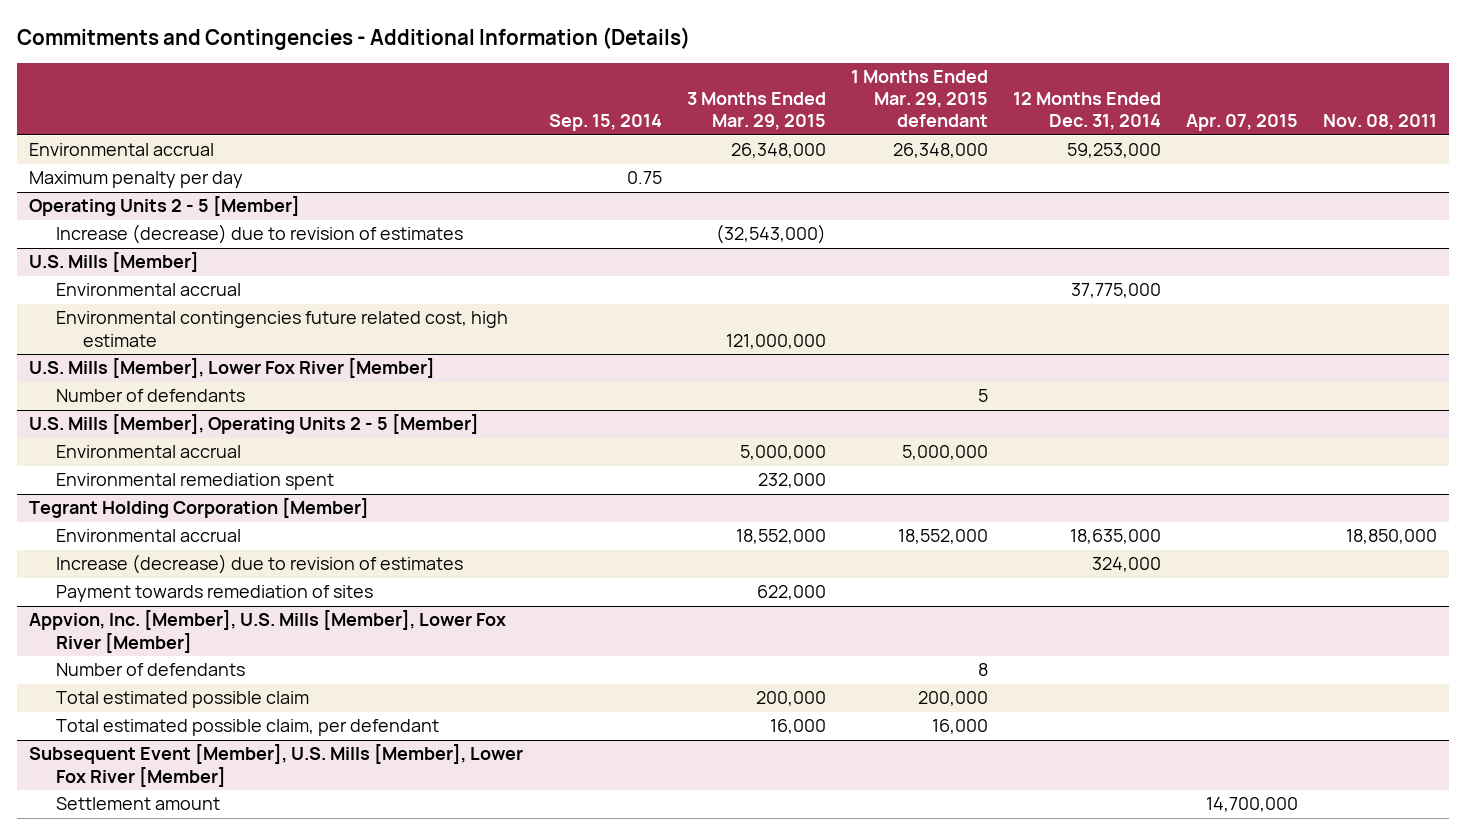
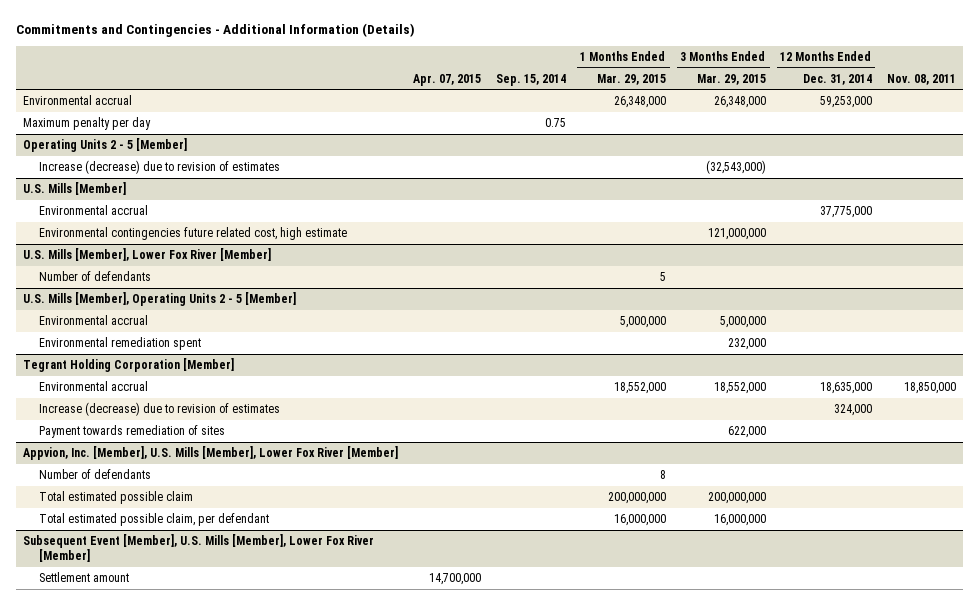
- | Sep. 15, 2014 | 3 Months Ended Mar. 29, 2015 | 1 Months Ended Mar. 29, 2015 defendant | 12 Months Ended Dec. 31, 2014 | Apr. 07, 2015 | Nov. 08, 2011
+ | Apr. 07, 2015 | Sep. 15, 2014 | 1 Months Ended Mar. 29, 2015 | 3 Months Ended Mar. 29, 2015 | 12 Months Ended Dec. 31, 2014 | Nov. 08, 2011
@ Appvion, Inc. [Member], U.S. Mills [Member], Lower Fox River [Member]
- Total estimated possible claim | | 200,000 | 200,000 | | |
- Total estimated possible claim, per defendant | | 16,000 | 16,000 | | |
+ Total estimated possible claim | | | 200,000,000 | 200,000,000 | |
+ Total estimated possible claim, per defendant | | | 16,000,000 | 16,000,000 | |

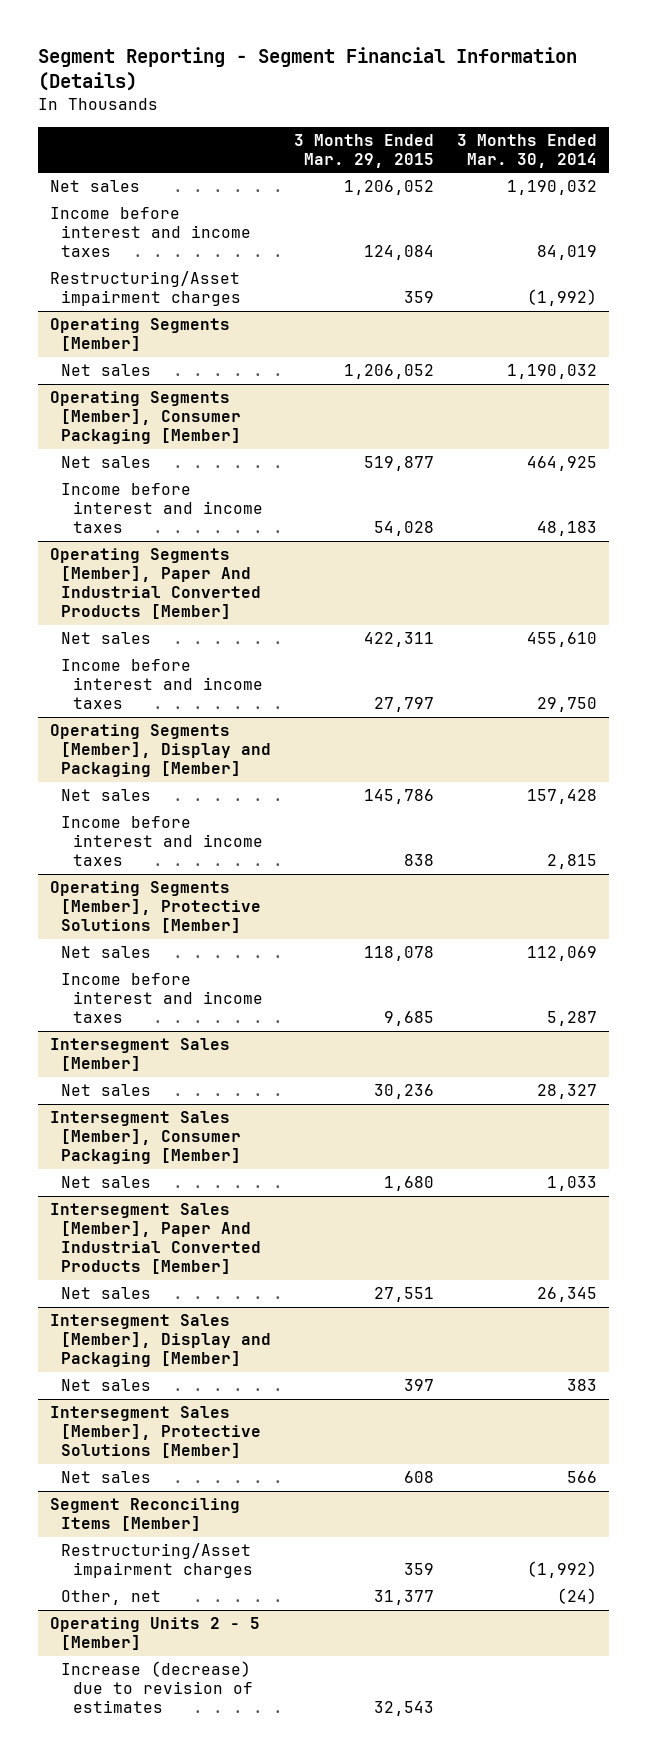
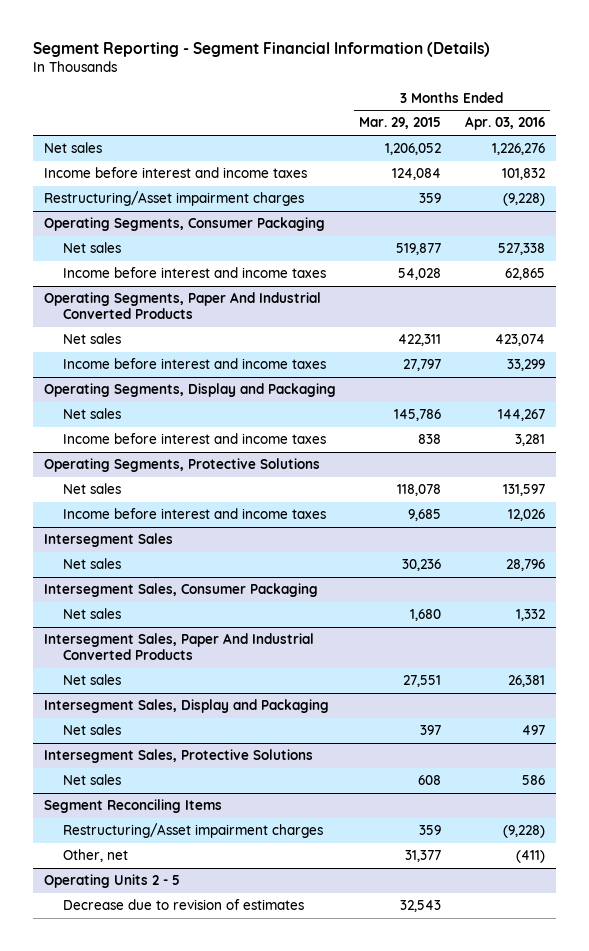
- | 3 Months Ended Mar. 29, 2015 | 3 Months Ended Mar. 30, 2014
+ | 3 Months Ended Mar. 29, 2015 | 3 Months Ended Apr. 03, 2016
- Operating Segments [Member]
- Net sales | 1,206,052 | 1,190,032
- Operating Segments [Member], Consumer Packaging [Member]
+ Operating Segments, Consumer Packaging
- Operating Segments [Member], Paper And Industrial Converted Products [Member]
+ Operating Segments, Paper And Industrial Converted Products
- Operating Segments [Member], Display and Packaging [Member]
+ Operating Segments, Display and Packaging
- Operating Segments [Member], Protective Solutions [Member]
+ Operating Segments, Protective Solutions
- Intersegment Sales [Member]
+ Intersegment Sales
- Intersegment Sales [Member], Consumer Packaging [Member]
+ Intersegment Sales, Consumer Packaging
- Intersegment Sales [Member], Paper And Industrial Converted Products [Member]
+ Intersegment Sales, Paper And Industrial Converted Products
- Intersegment Sales [Member], Display and Packaging [Member]
+ Intersegment Sales, Display and Packaging
- Intersegment Sales [Member], Protective Solutions [Member]
+ Intersegment Sales, Protective Solutions
- Segment Reconciling Items [Member]
+ Segment Reconciling Items
- Operating Units 2 - 5 [Member]
- Increase (decrease) due to revision of estimates | 32,543 |
+ Operating Units 2 - 5
+ Decrease due to revision of estimates | 32,543 |

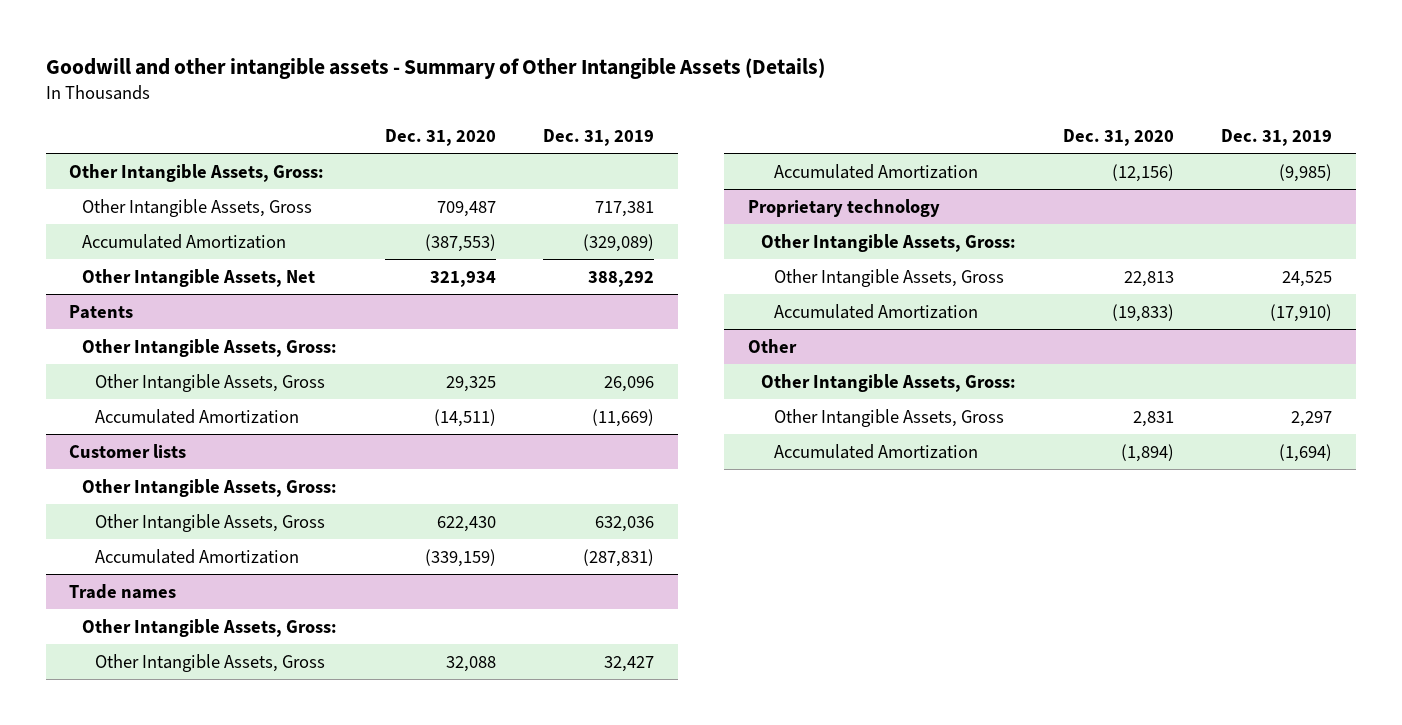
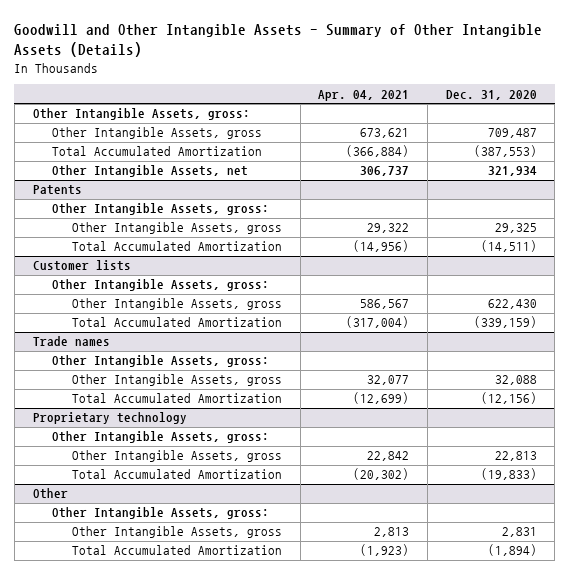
- Goodwill and other intangible assets - Summary of Other Intangible Assets (Details)
+ Goodwill and Other Intangible Assets - Summary of Other Intangible Assets (Details)
- | Dec. 31, 2020 | Dec. 31, 2019
+ | Apr. 04, 2021 | Dec. 31, 2020
- Other Intangible Assets, Gross:
- Other Intangible Assets, Gross | 709,487 | 717,381
- Accumulated Amortization | (387,553) | (329,089)
- Other Intangible Assets, Net | 321,934 | 388,292
+ Other Intangible Assets, gross:
+ Other Intangible Assets, gross | 673,621 | 709,487
+ Total Accumulated Amortization | (366,884) | (387,553)
+ Other Intangible Assets, net | 306,737 | 321,934
@ Patents
- Other Intangible Assets, Gross:
- Other Intangible Assets, Gross | 29,325 | 26,096
- Accumulated Amortization | (14,511) | (11,669)
+ Other Intangible Assets, gross:
+ Other Intangible Assets, gross | 29,322 | 29,325
+ Total Accumulated Amortization | (14,956) | (14,511)
@ Customer lists
- Other Intangible Assets, Gross:
- Other Intangible Assets, Gross | 622,430 | 632,036
- Accumulated Amortization | (339,159) | (287,831)
+ Other Intangible Assets, gross:
+ Other Intangible Assets, gross | 586,567 | 622,430
+ Total Accumulated Amortization | (317,004) | (339,159)
@ Trade names
- Other Intangible Assets, Gross:
- Other Intangible Assets, Gross | 32,088 | 32,427
- Accumulated Amortization | (12,156) | (9,985)
+ Other Intangible Assets, gross:
+ Other Intangible Assets, gross | 32,077 | 32,088
+ Total Accumulated Amortization | (12,699) | (12,156)
@ Proprietary technology
- Other Intangible Assets, Gross:
- Other Intangible Assets, Gross | 22,813 | 24,525
- Accumulated Amortization | (19,833) | (17,910)
+ Other Intangible Assets, gross:
+ Other Intangible Assets, gross | 22,842 | 22,813
+ Total Accumulated Amortization | (20,302) | (19,833)
@ Other
- Other Intangible Assets, Gross:
- Other Intangible Assets, Gross | 2,831 | 2,297
- Accumulated Amortization | (1,894) | (1,694)
+ Other Intangible Assets, gross:
+ Other Intangible Assets, gross | 2,813 | 2,831
+ Total Accumulated Amortization | (1,923) | (1,894)

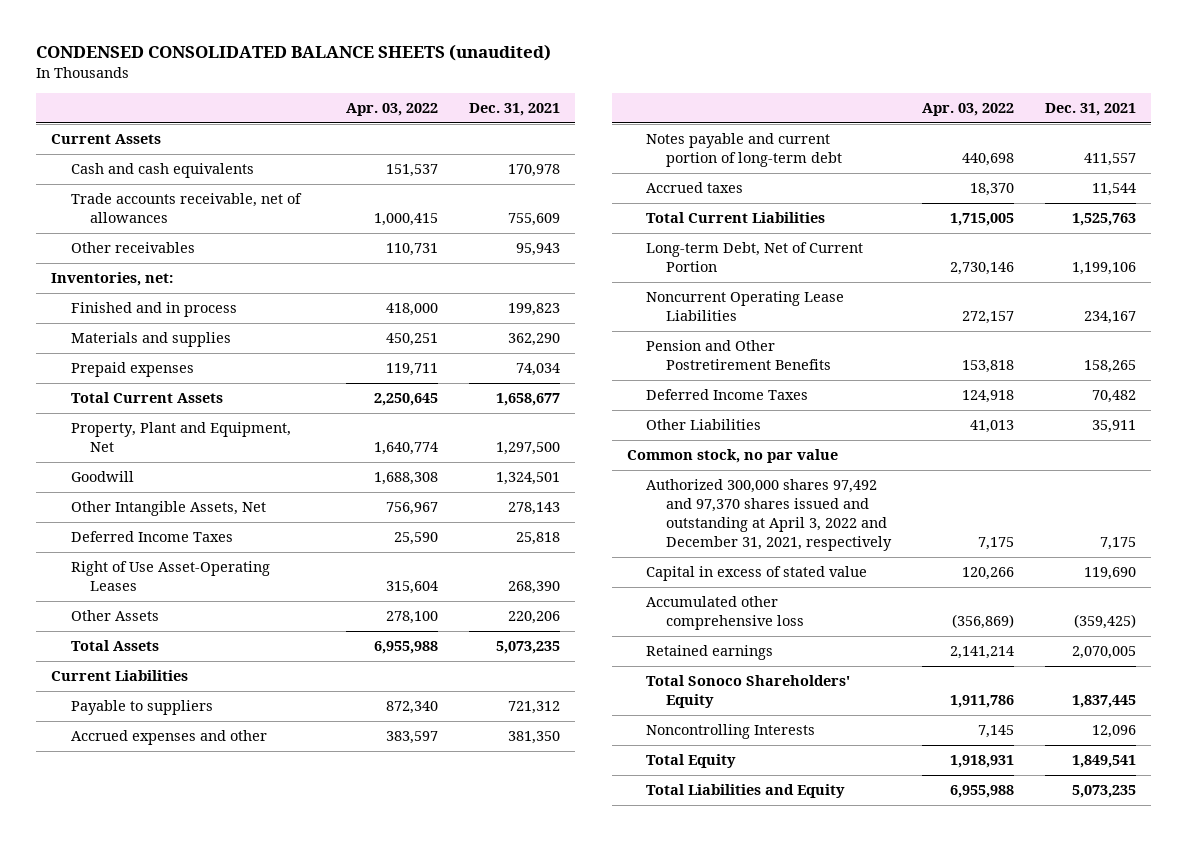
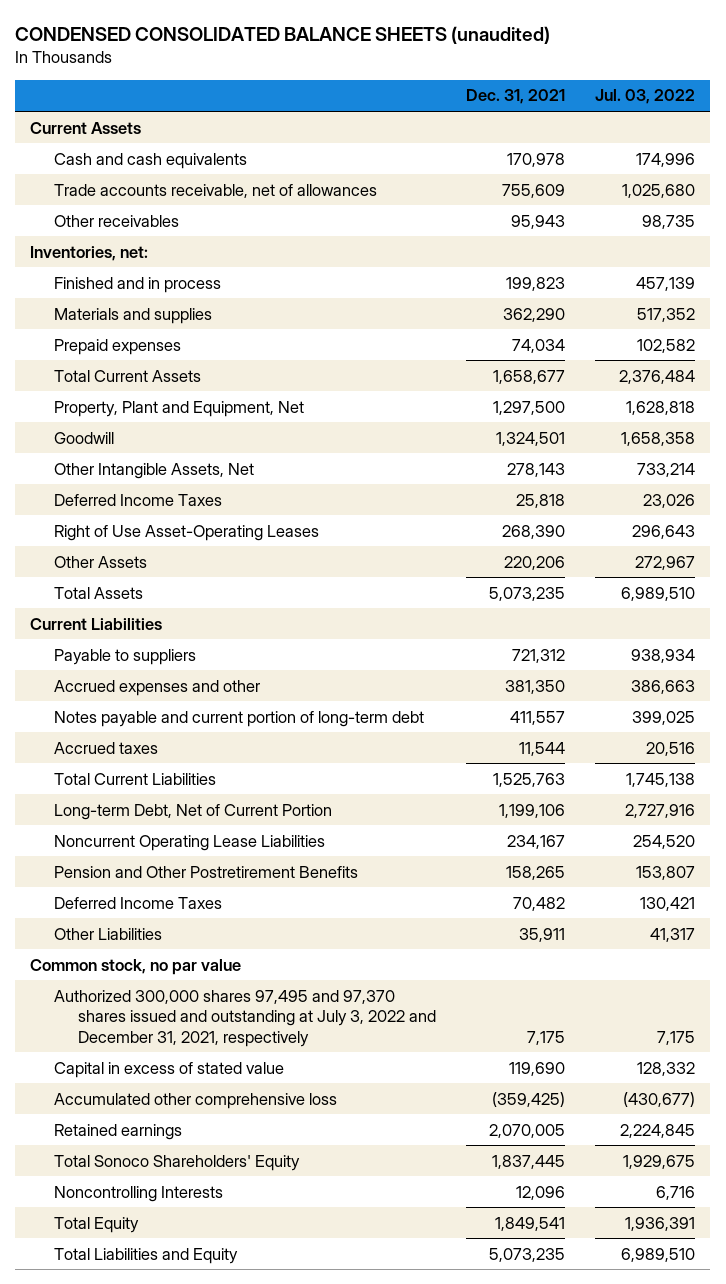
- | Apr. 03, 2022 | Dec. 31, 2021
+ | Dec. 31, 2021 | Jul. 03, 2022
- Authorized 300,000 shares 97,492 and 97,370 shares issued and outstanding at April 3, 2022 and December 31, 2021, respectively | 7,175 | 7,175
+ Authorized 300,000 shares 97,495 and 97,370 shares issued and outstanding at July 3, 2022 and December 31, 2021, respectively | 7,175 | 7,175

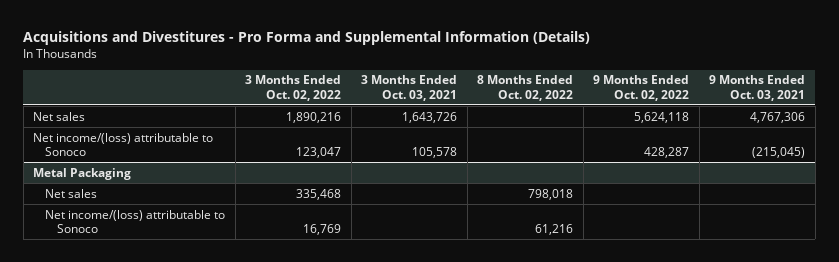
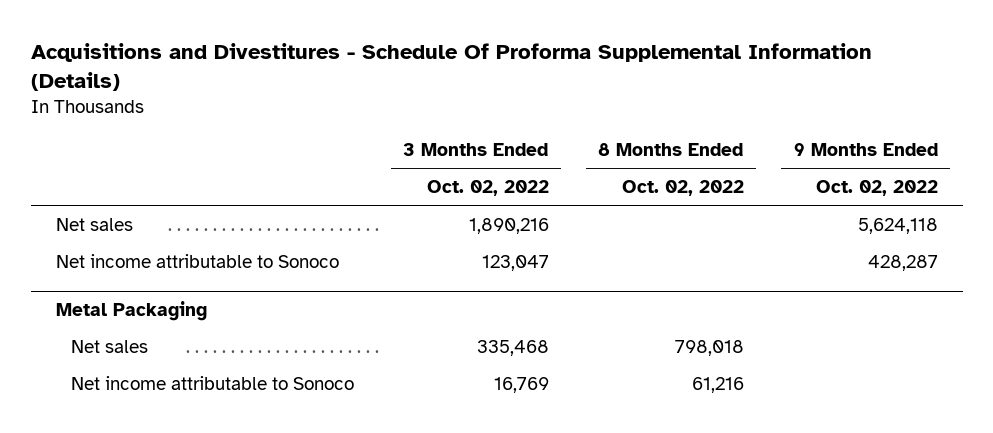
- Acquisitions and Divestitures - Pro Forma and Supplemental Information (Details)
+ Acquisitions and Divestitures - Schedule Of Proforma Supplemental Information (Details)
- | 3 Months Ended Oct. 02, 2022 | 3 Months Ended Oct. 03, 2021 | 8 Months Ended Oct. 02, 2022 | 9 Months Ended Oct. 02, 2022 | 9 Months Ended Oct. 03, 2021
+ | 3 Months Ended Oct. 02, 2022 | 8 Months Ended Oct. 02, 2022 | 9 Months Ended Oct. 02, 2022
- Net income/(loss) attributable to Sonoco | 123,047 | 105,578 | | 428,287 | (215,045)
+ Net income attributable to Sonoco | 123,047 | | 428,287
@ Metal Packaging
- Net income/(loss) attributable to Sonoco | 16,769 | | 61,216 | |
+ Net income attributable to Sonoco | 16,769 | 61,216 |

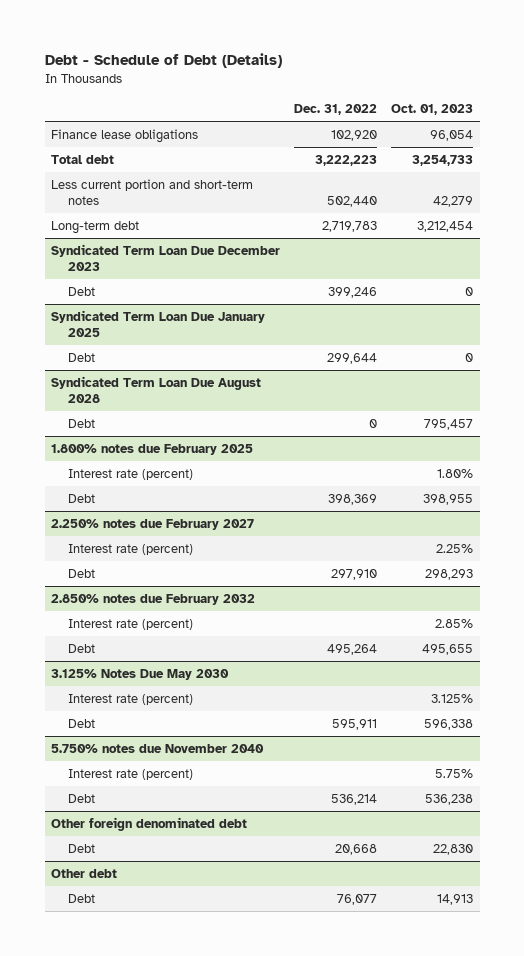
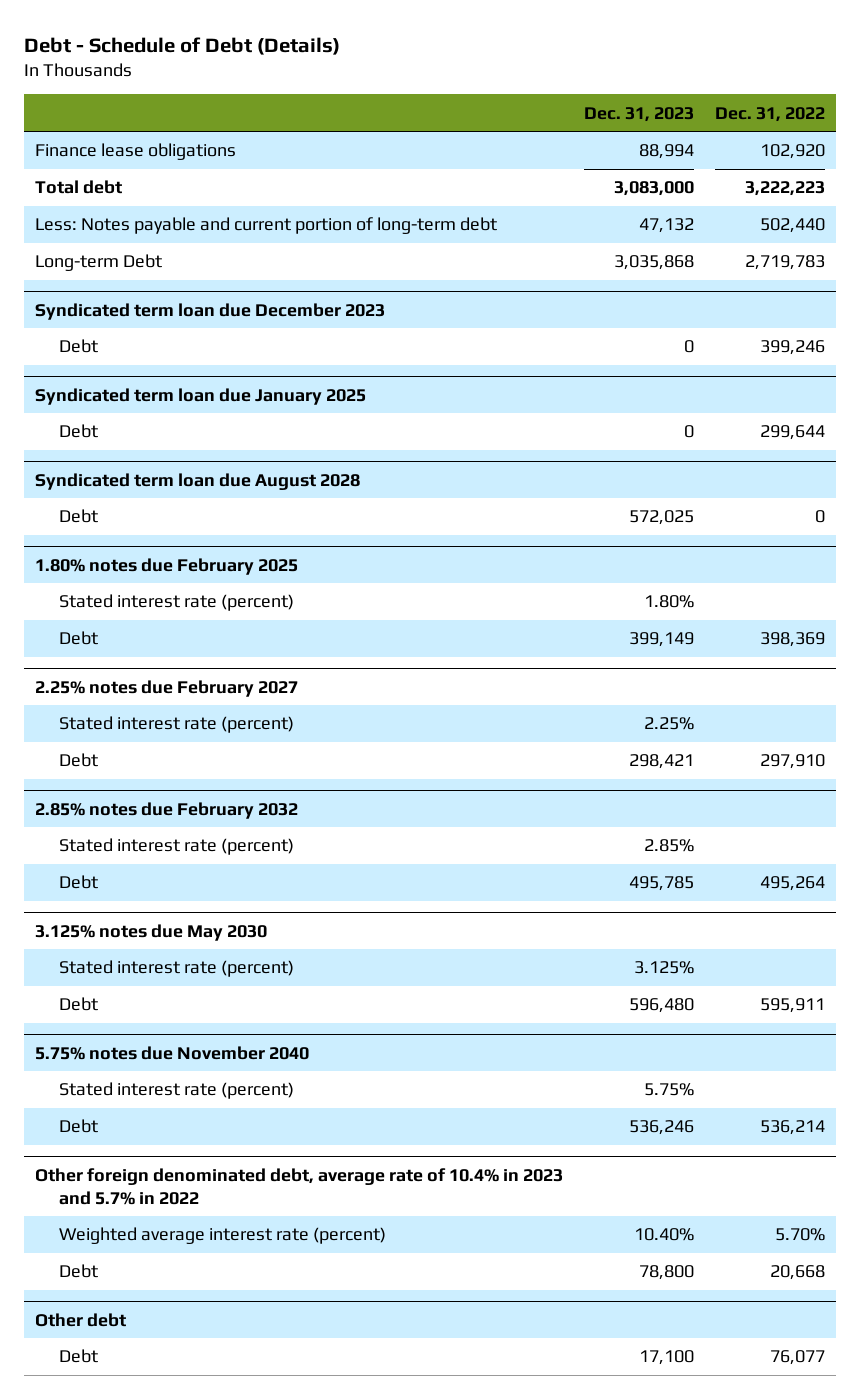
- | Dec. 31, 2022 | Oct. 01, 2023
+ | Dec. 31, 2023 | Dec. 31, 2022
- Less current portion and short-term notes | 502,440 | 42,279
- Long-term debt | 2,719,783 | 3,212,454
- Syndicated Term Loan Due December 2023
+ Less: Notes payable and current portion of long-term debt | 47,132 | 502,440
+ Long-term Debt | 3,035,868 | 2,719,783
+ Syndicated term loan due December 2023
- Syndicated Term Loan Due January 2025
+ Syndicated term loan due January 2025
- Syndicated Term Loan Due August 2028
+ Syndicated term loan due August 2028
- 1.800% notes due February 2025
- Interest rate (percent) | | 1.80%
+ 1.80% notes due February 2025
+ Stated interest rate (percent) | 1.80% |
- 2.250% notes due February 2027
- Interest rate (percent) | | 2.25%
+ 2.25% notes due February 2027
+ Stated interest rate (percent) | 2.25% |
- 2.850% notes due February 2032
- Interest rate (percent) | | 2.85%
+ 2.85% notes due February 2032
+ Stated interest rate (percent) | 2.85% |
- 3.125% Notes Due May 2030
- Interest rate (percent) | | 3.125%
+ 3.125% notes due May 2030
+ Stated interest rate (percent) | 3.125% |
- 5.750% notes due November 2040
- Interest rate (percent) | | 5.75%
+ 5.75% notes due November 2040
+ Stated interest rate (percent) | 5.75% |
- Other foreign denominated debt
+ Other foreign denominated debt, average rate of 10.4% in 2023 and 5.7% in 2022
+ Weighted average interest rate (percent) | 10.40% | 5.70%

